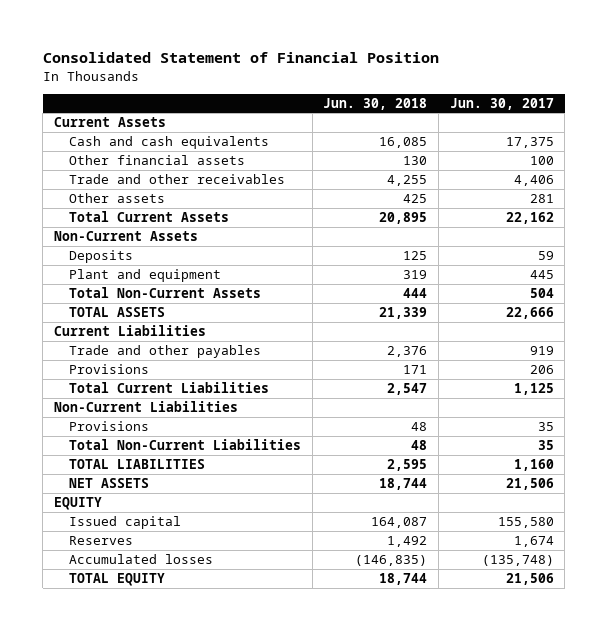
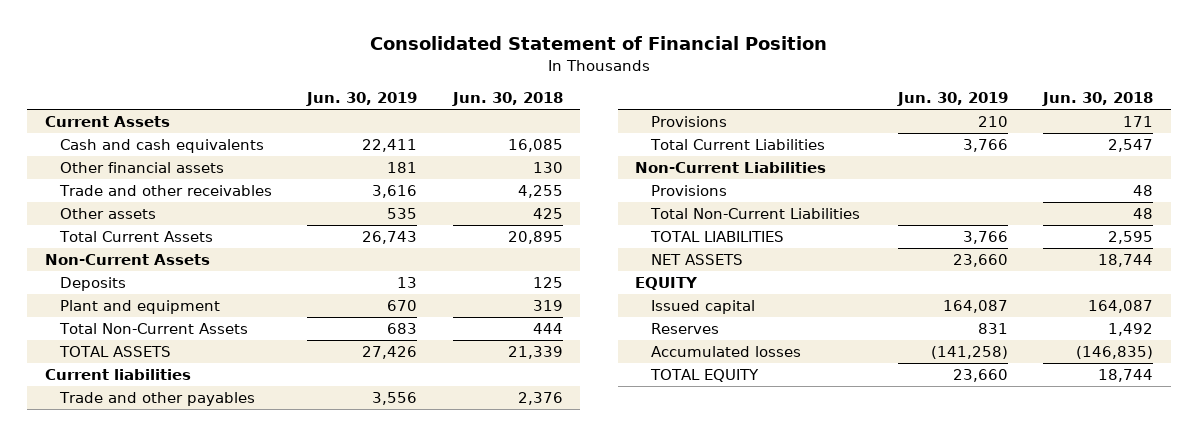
- | Jun. 30, 2018 | Jun. 30, 2017
+ | Jun. 30, 2019 | Jun. 30, 2018
- Current Liabilities
+ Current liabilities

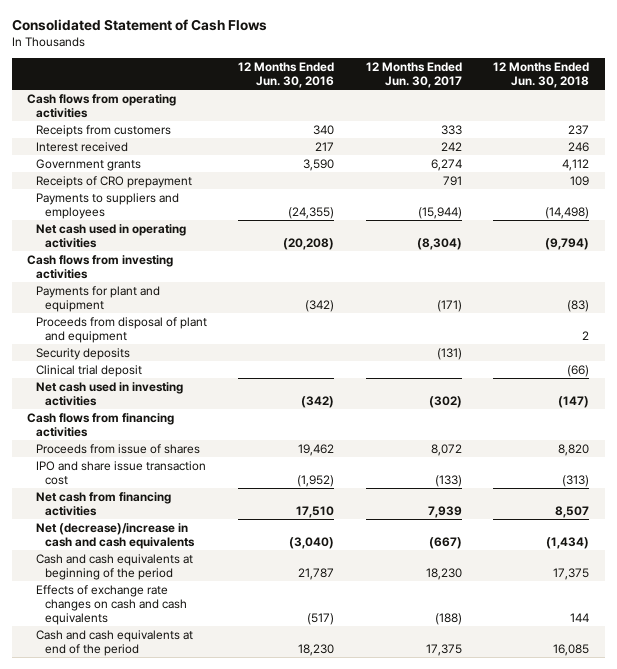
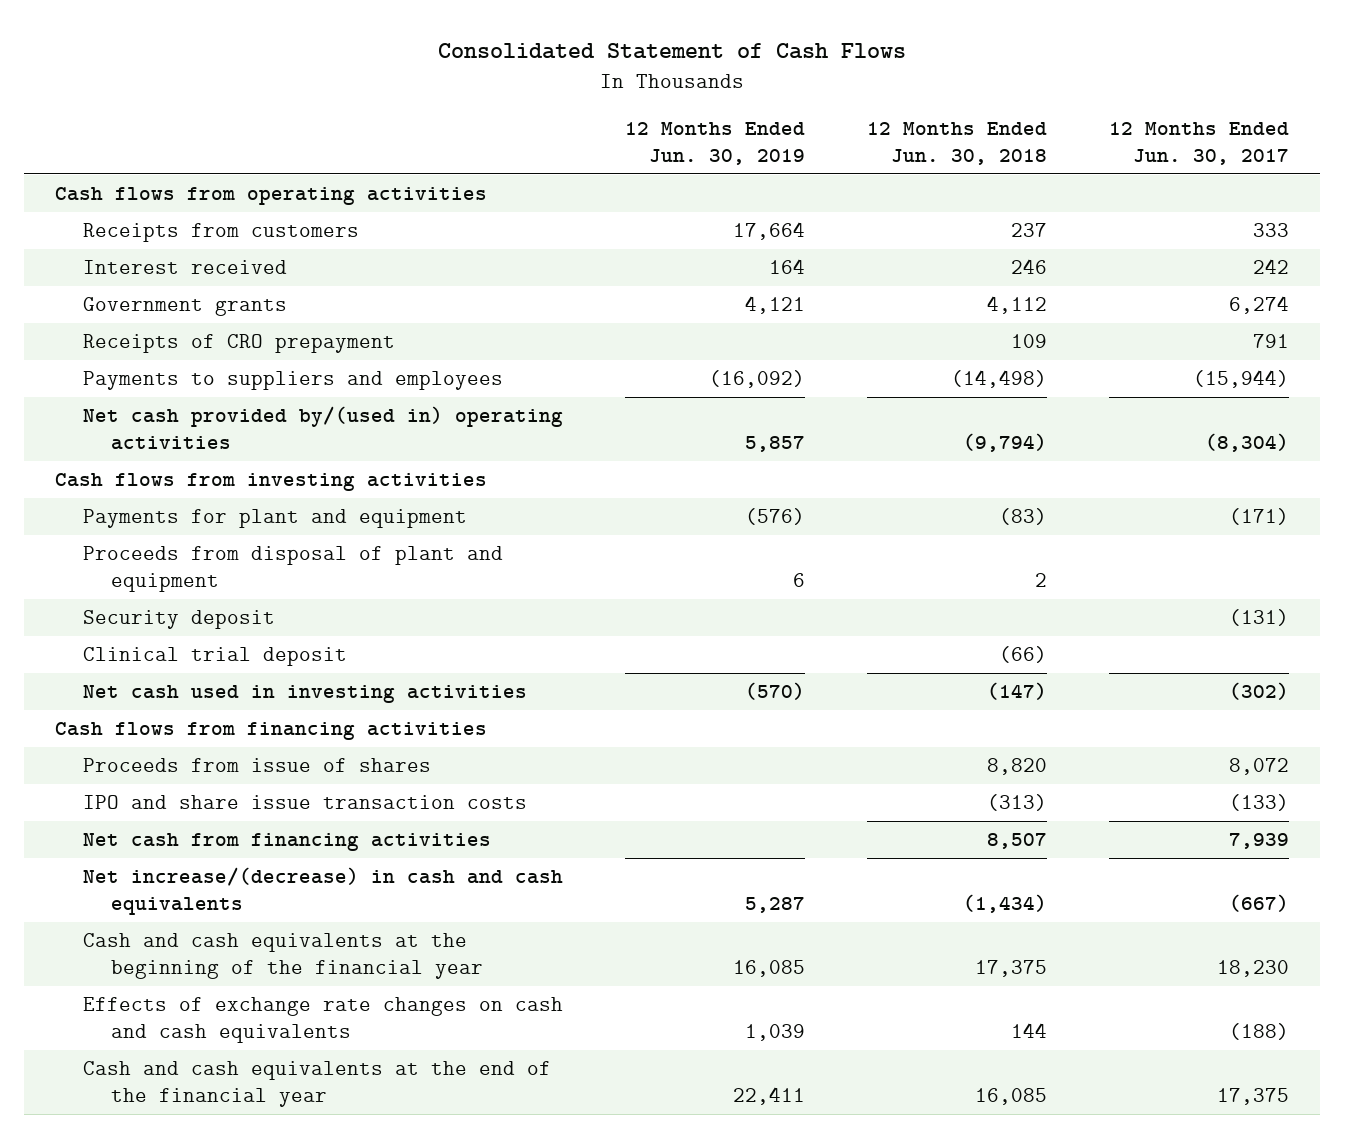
- | 12 Months Ended Jun. 30, 2016 | 12 Months Ended Jun. 30, 2017 | 12 Months Ended Jun. 30, 2018
+ | 12 Months Ended Jun. 30, 2019 | 12 Months Ended Jun. 30, 2018 | 12 Months Ended Jun. 30, 2017
- Net cash used in operating activities | (20,208) | (8,304) | (9,794)
+ Net cash provided by/(used in) operating activities | 5,857 | (9,794) | (8,304)
- Security deposits | | (131) |
+ Security deposit | | | (131)
- IPO and share issue transaction cost | (1,952) | (133) | (313)
+ IPO and share issue transaction costs | | (313) | (133)
- Net (decrease)/increase in cash and cash equivalents | (3,040) | (667) | (1,434)
- Cash and cash equivalents at beginning of the period | 21,787 | 18,230 | 17,375
+ Net increase/(decrease) in cash and cash equivalents | 5,287 | (1,434) | (667)
+ Cash and cash equivalents at the beginning of the financial year | 16,085 | 17,375 | 18,230
- Cash and cash equivalents at end of the period | 18,230 | 17,375 | 16,085
+ Cash and cash equivalents at the end of the financial year | 22,411 | 16,085 | 17,375

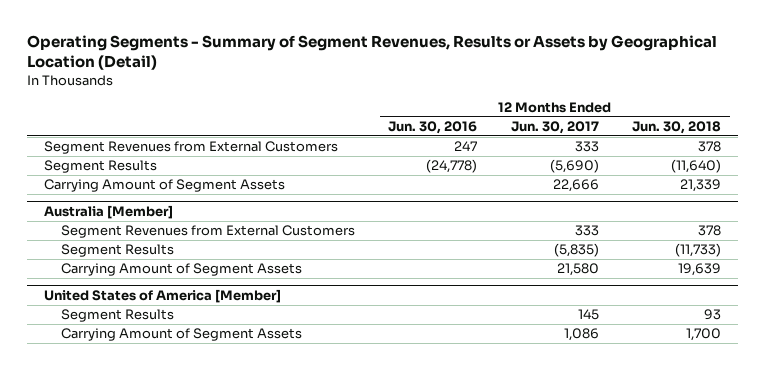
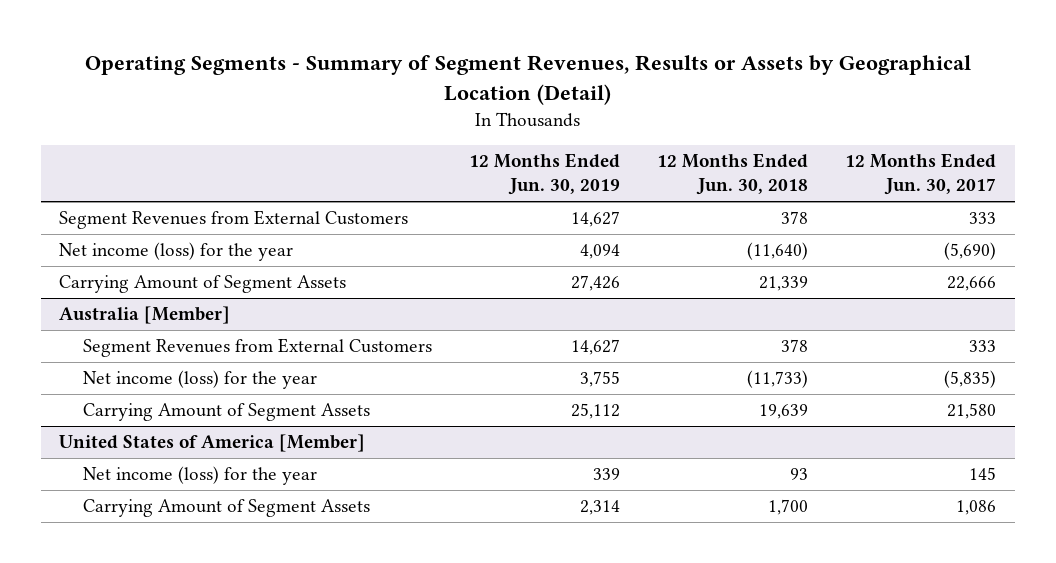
- | 12 Months Ended Jun. 30, 2016 | 12 Months Ended Jun. 30, 2017 | 12 Months Ended Jun. 30, 2018
+ | 12 Months Ended Jun. 30, 2019 | 12 Months Ended Jun. 30, 2018 | 12 Months Ended Jun. 30, 2017
- Segment Results | (24,778) | (5,690) | (11,640)
+ Net income (loss) for the year | 4,094 | (11,640) | (5,690)
@ Australia [Member]
- Segment Results | | (5,835) | (11,733)
+ Net income (loss) for the year | 3,755 | (11,733) | (5,835)
@ United States of America [Member]
- Segment Results | | 145 | 93
+ Net income (loss) for the year | 339 | 93 | 145

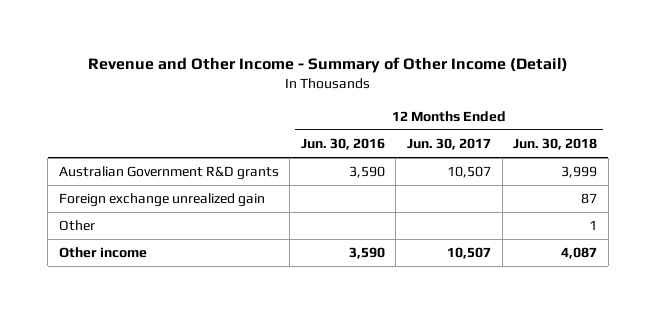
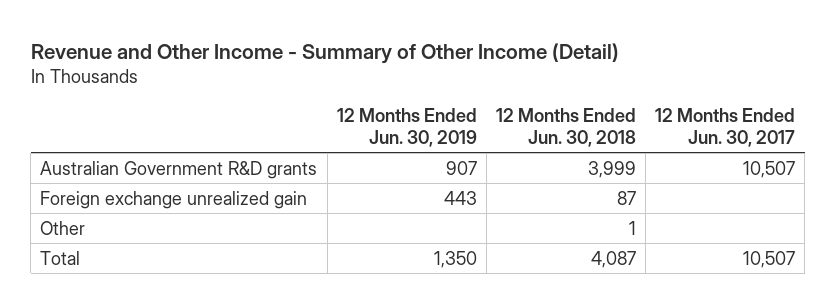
- | 12 Months Ended Jun. 30, 2016 | 12 Months Ended Jun. 30, 2017 | 12 Months Ended Jun. 30, 2018
+ | 12 Months Ended Jun. 30, 2019 | 12 Months Ended Jun. 30, 2018 | 12 Months Ended Jun. 30, 2017
- Other income | 3,590 | 10,507 | 4,087
+ Total | 1,350 | 4,087 | 10,507

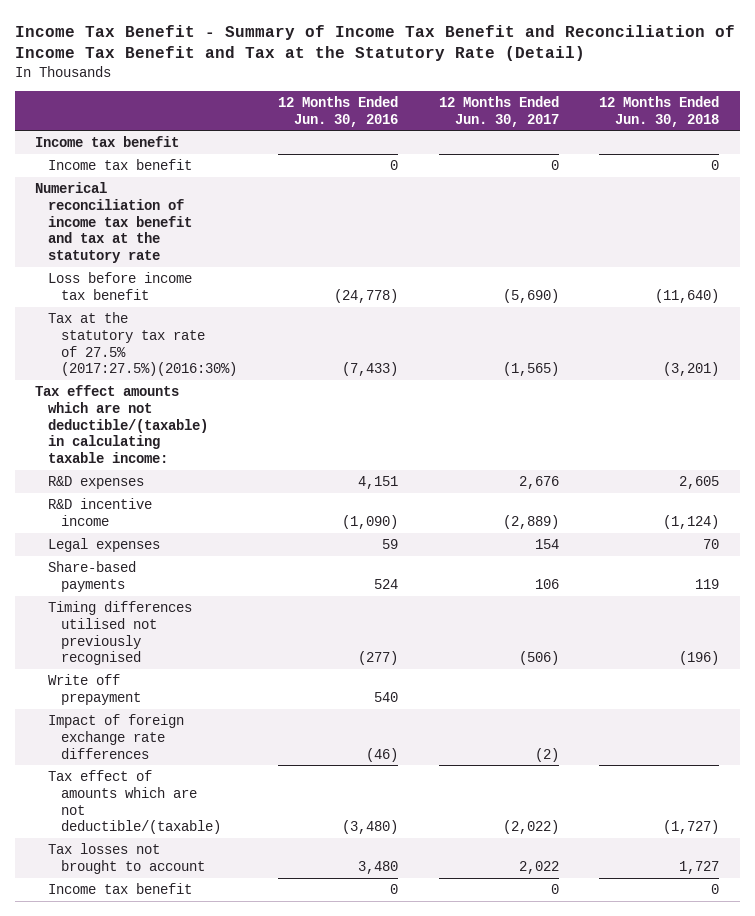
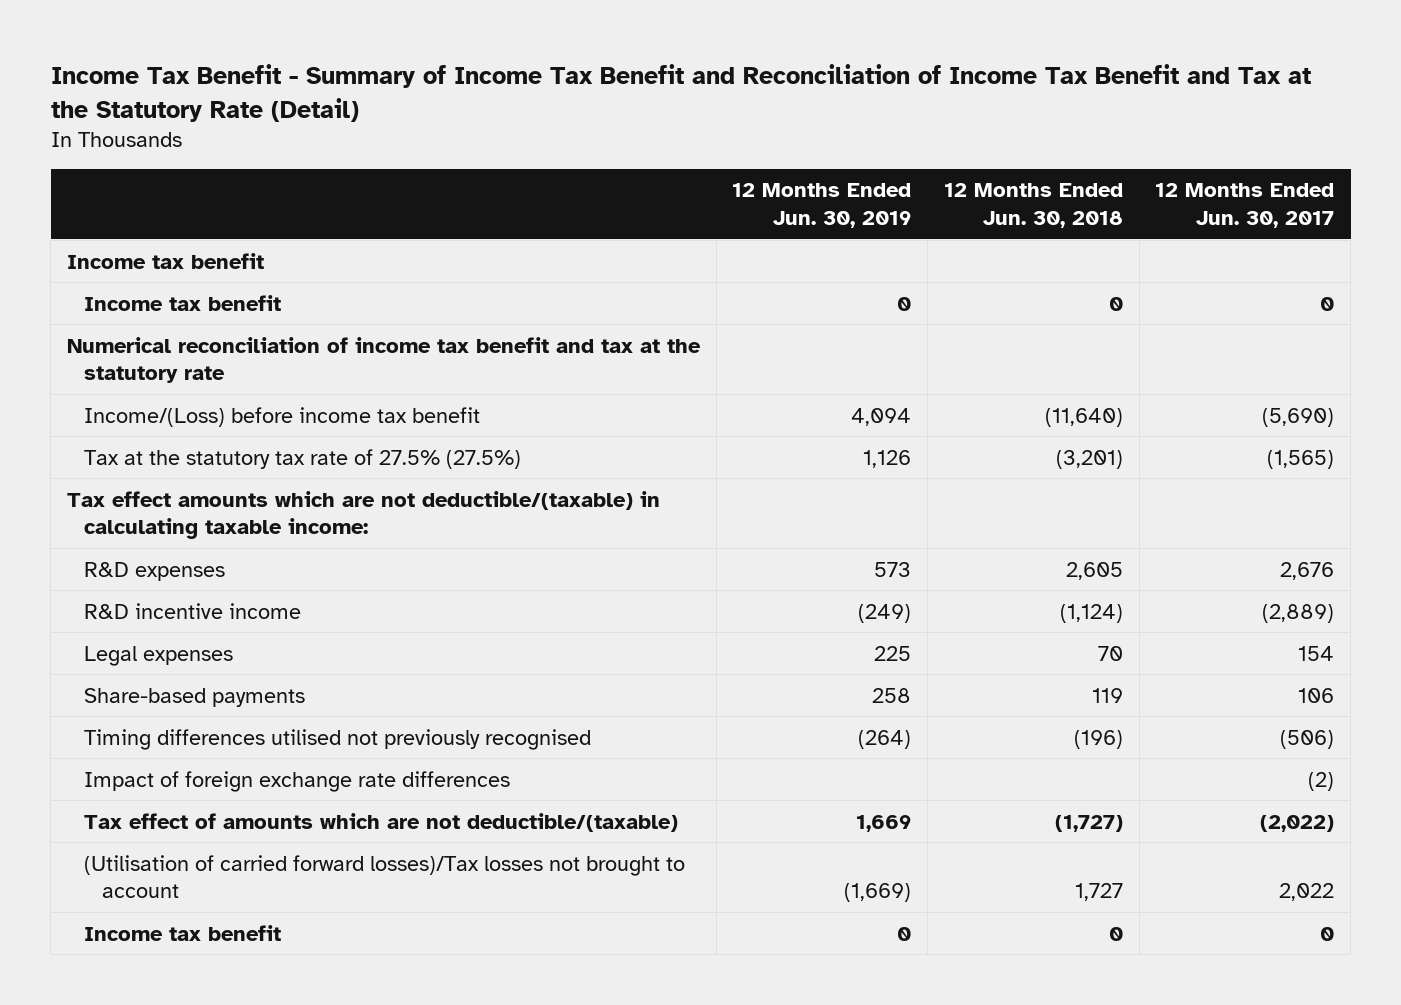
- | 12 Months Ended Jun. 30, 2016 | 12 Months Ended Jun. 30, 2017 | 12 Months Ended Jun. 30, 2018
+ | 12 Months Ended Jun. 30, 2019 | 12 Months Ended Jun. 30, 2018 | 12 Months Ended Jun. 30, 2017
- Loss before income tax benefit | (24,778) | (5,690) | (11,640)
- Tax at the statutory tax rate of 27.5% (2017:27.5%)(2016:30%) | (7,433) | (1,565) | (3,201)
+ Income/(Loss) before income tax benefit | 4,094 | (11,640) | (5,690)
+ Tax at the statutory tax rate of 27.5% (27.5%) | 1,126 | (3,201) | (1,565)
- Write off prepayment | 540 | |
- Tax losses not brought to account | 3,480 | 2,022 | 1,727
+ (Utilisation of carried forward losses)/Tax losses not brought to account | (1,669) | 1,727 | 2,022

